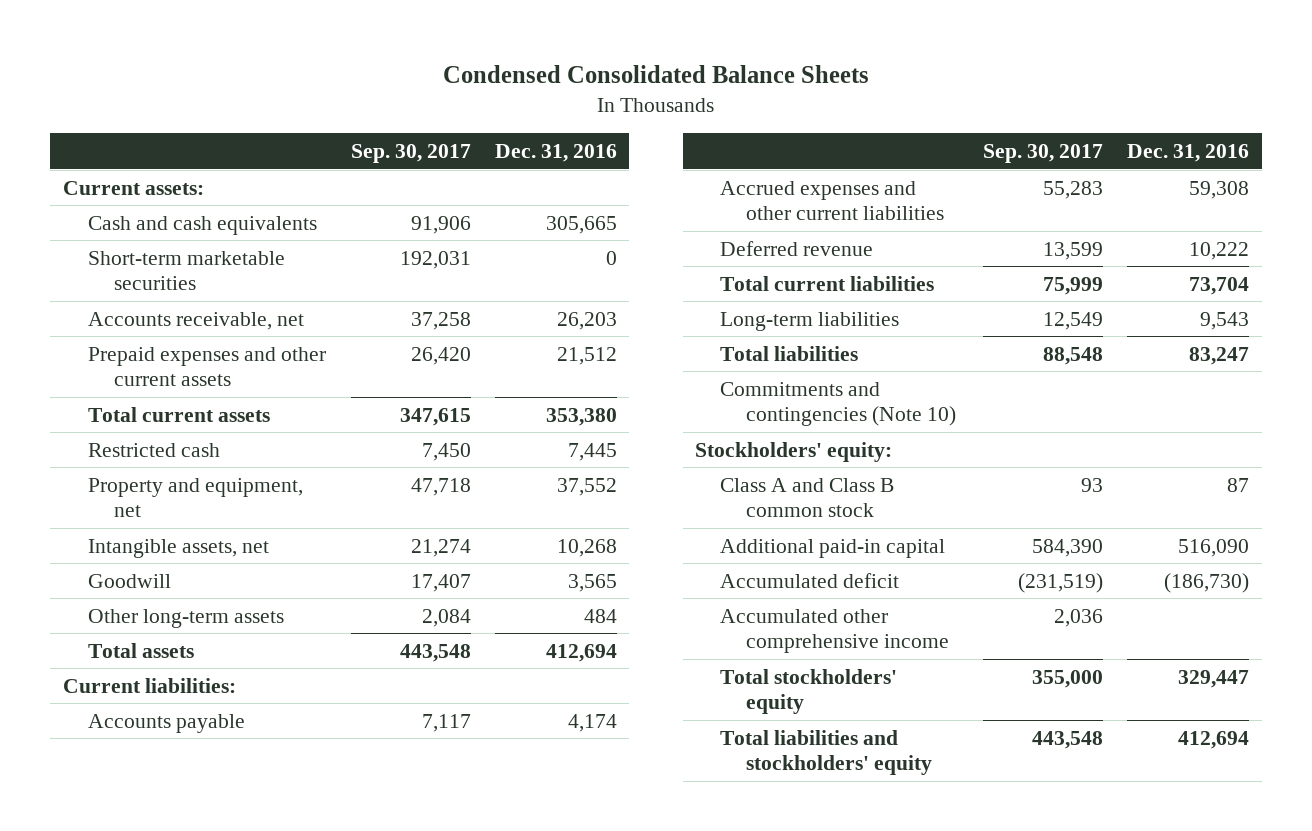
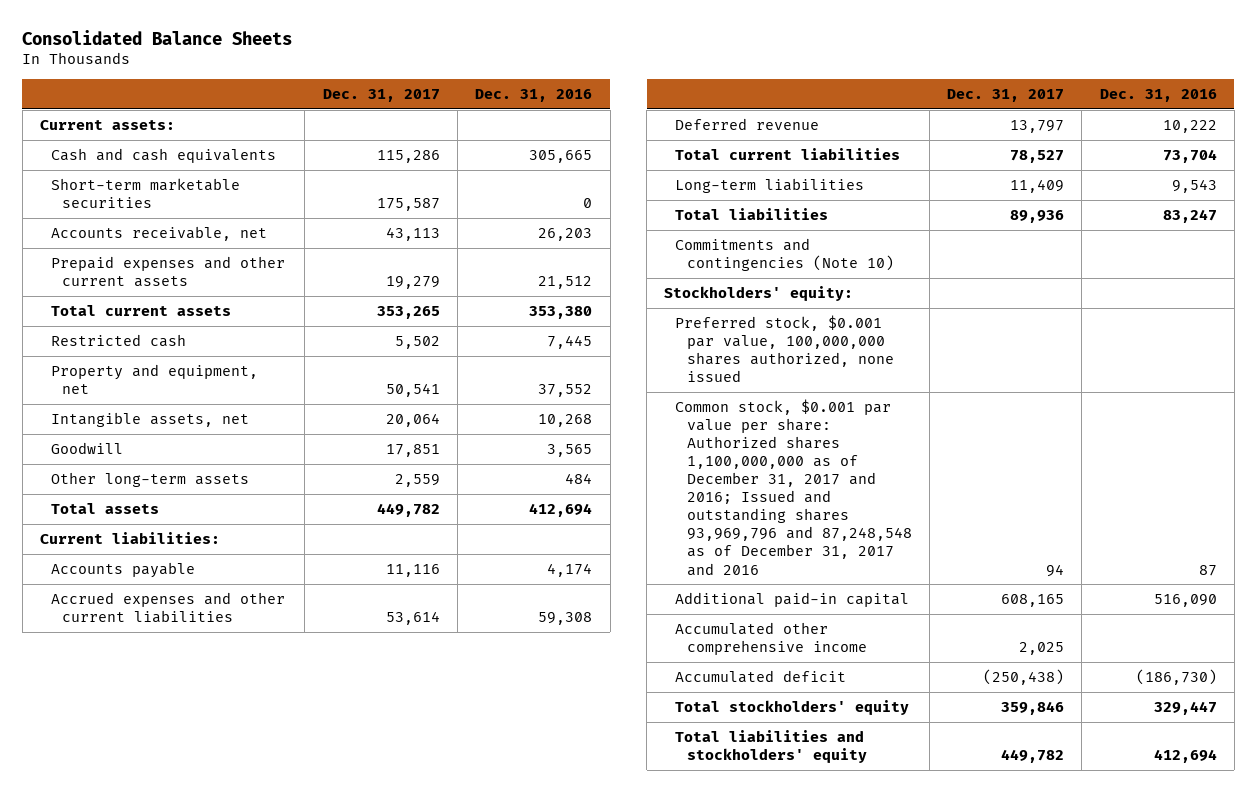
- Condensed Consolidated Balance Sheets
+ Consolidated Balance Sheets
- | Sep. 30, 2017 | Dec. 31, 2016
+ | Dec. 31, 2017 | Dec. 31, 2016
- Class A and Class B common stock | 93 | 87
+ Preferred stock, $0.001 par value, 100,000,000 shares authorized, none issued
+ Common stock, $0.001 par value per share: Authorized shares 1,100,000,000 as of December 31, 2017 and 2016; Issued and outstanding shares 93,969,796 and 87,248,548 as of December 31, 2017 and 2016 | 94 | 87
moved down: Accumulated deficit | (250,438) | (186,730)

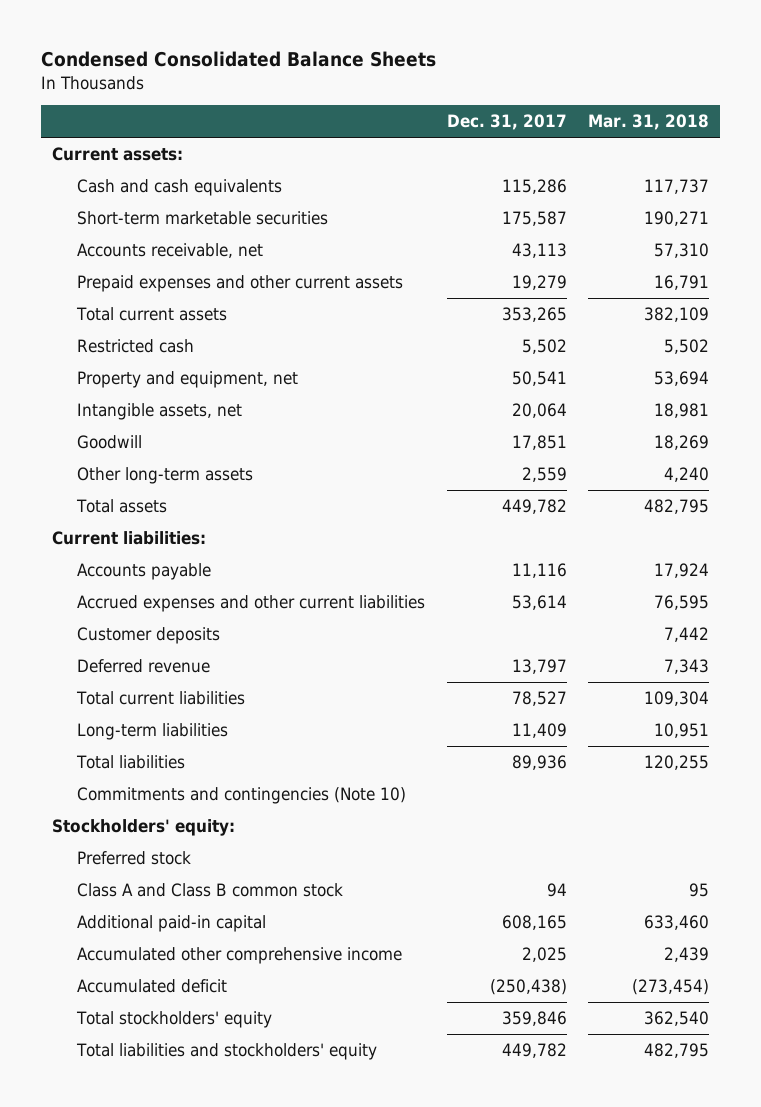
- Consolidated Balance Sheets
+ Condensed Consolidated Balance Sheets
- | Dec. 31, 2017 | Dec. 31, 2016
+ | Dec. 31, 2017 | Mar. 31, 2018
+ Customer deposits | | 7,442
- Preferred stock, $0.001 par value, 100,000,000 shares authorized, none issued
- Common stock, $0.001 par value per share: Authorized shares 1,100,000,000 as of December 31, 2017 and 2016; Issued and outstanding shares 93,969,796 and 87,248,548 as of December 31, 2017 and 2016 | 94 | 87
+ Preferred stock
+ Class A and Class B common stock | 94 | 95

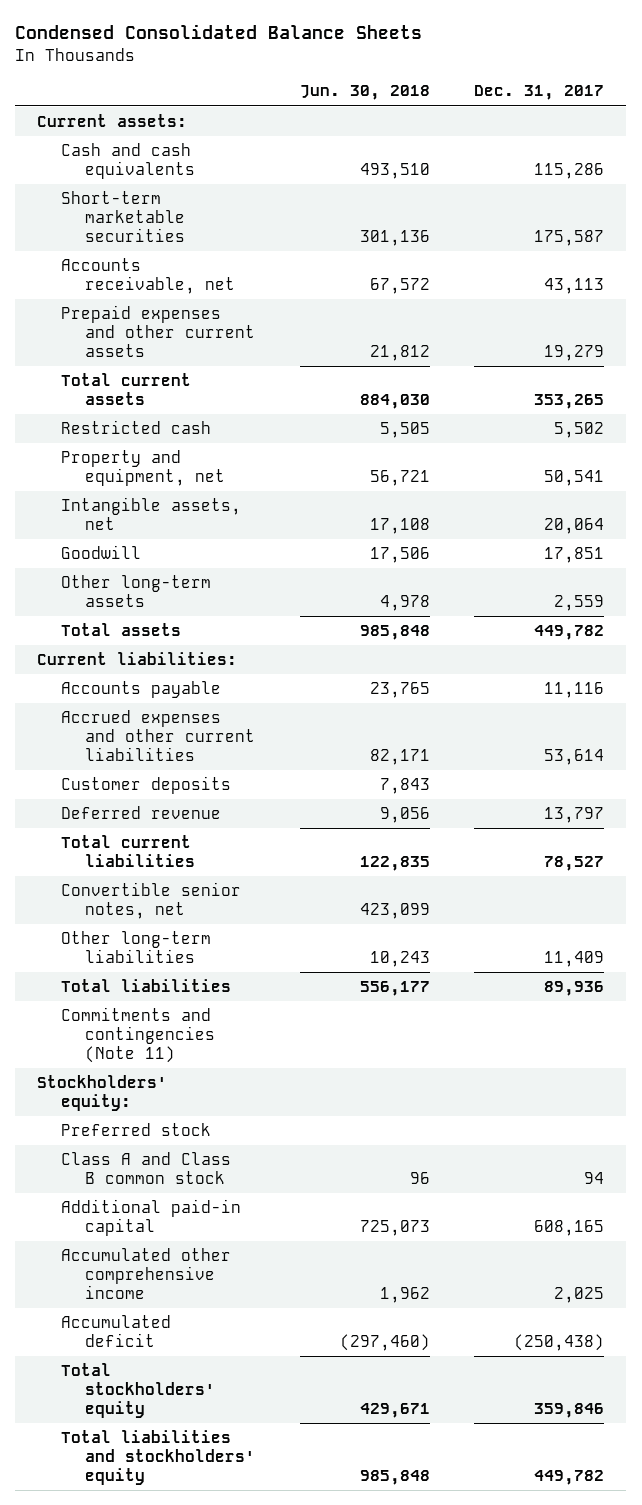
- | Dec. 31, 2017 | Mar. 31, 2018
+ | Jun. 30, 2018 | Dec. 31, 2017
- Long-term liabilities | 11,409 | 10,951
+ Convertible senior notes, net | 423,099 |
+ Other long-term liabilities | 10,243 | 11,409
- Commitments and contingencies (Note 10)
+ Commitments and contingencies (Note 11)

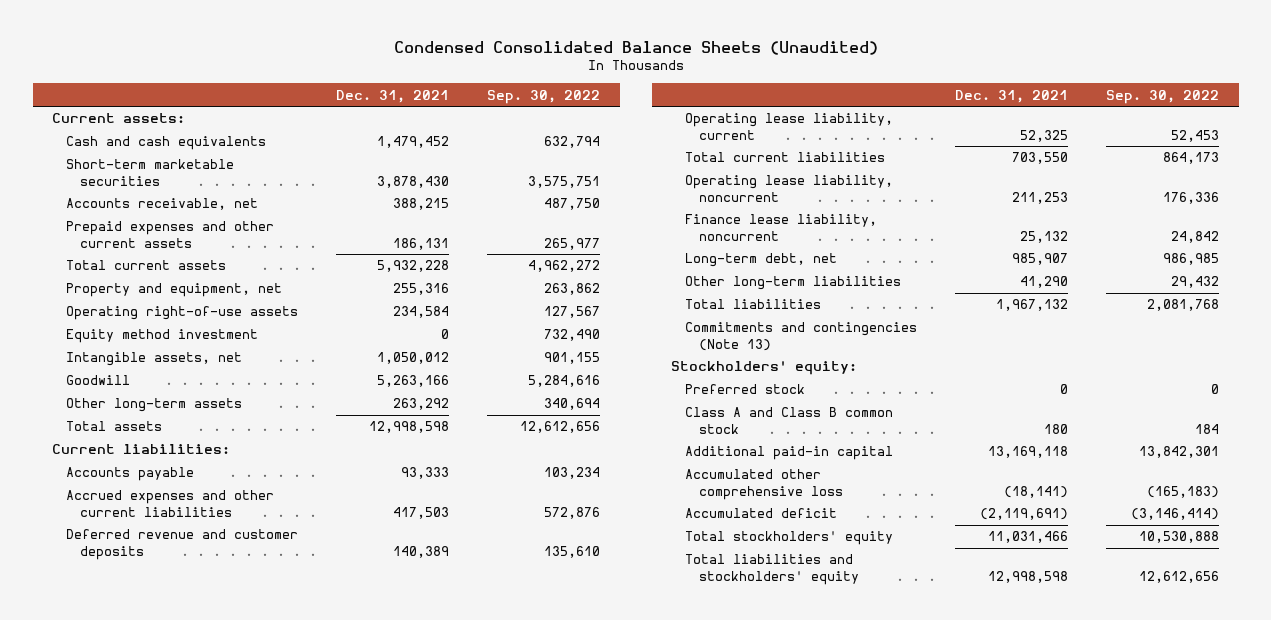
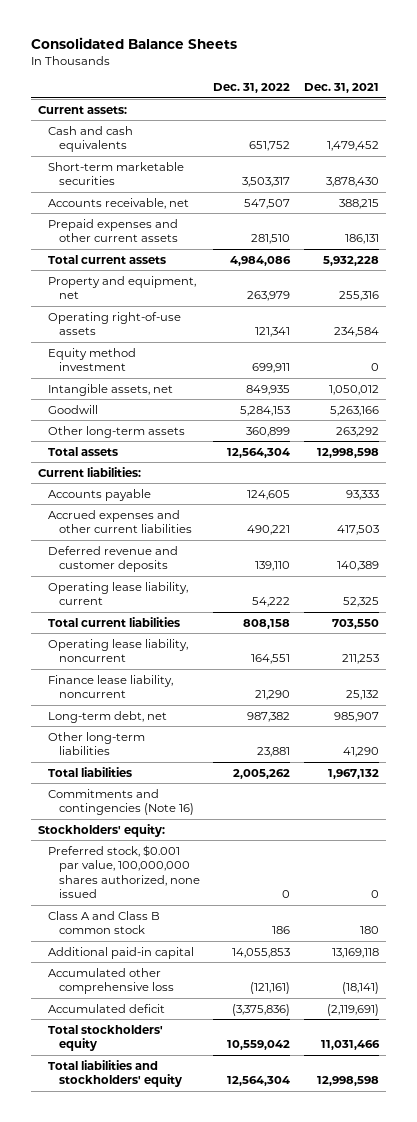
- Condensed Consolidated Balance Sheets (Unaudited)
+ Consolidated Balance Sheets
- | Dec. 31, 2021 | Sep. 30, 2022
+ | Dec. 31, 2022 | Dec. 31, 2021
- Commitments and contingencies (Note 13)
+ Commitments and contingencies (Note 16)
- Preferred stock | 0 | 0
+ Preferred stock, $0.001 par value, 100,000,000 shares authorized, none issued | 0 | 0

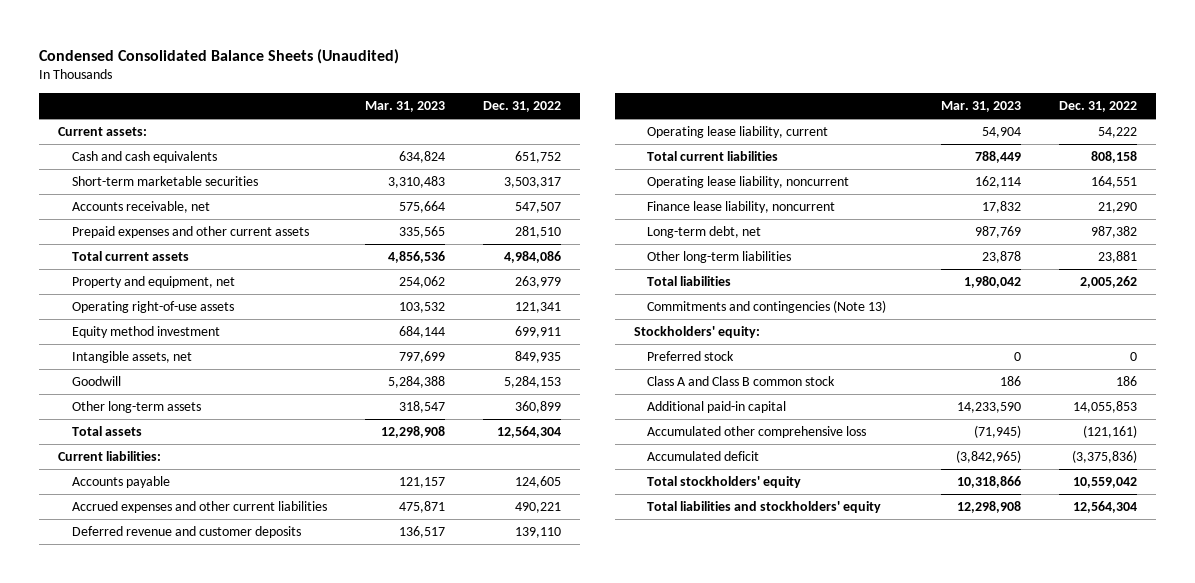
- Consolidated Balance Sheets
+ Condensed Consolidated Balance Sheets (Unaudited)
- | Dec. 31, 2022 | Dec. 31, 2021
+ | Mar. 31, 2023 | Dec. 31, 2022
- Commitments and contingencies (Note 16)
+ Commitments and contingencies (Note 13)
- Preferred stock, $0.001 par value, 100,000,000 shares authorized, none issued | 0 | 0
+ Preferred stock | 0 | 0

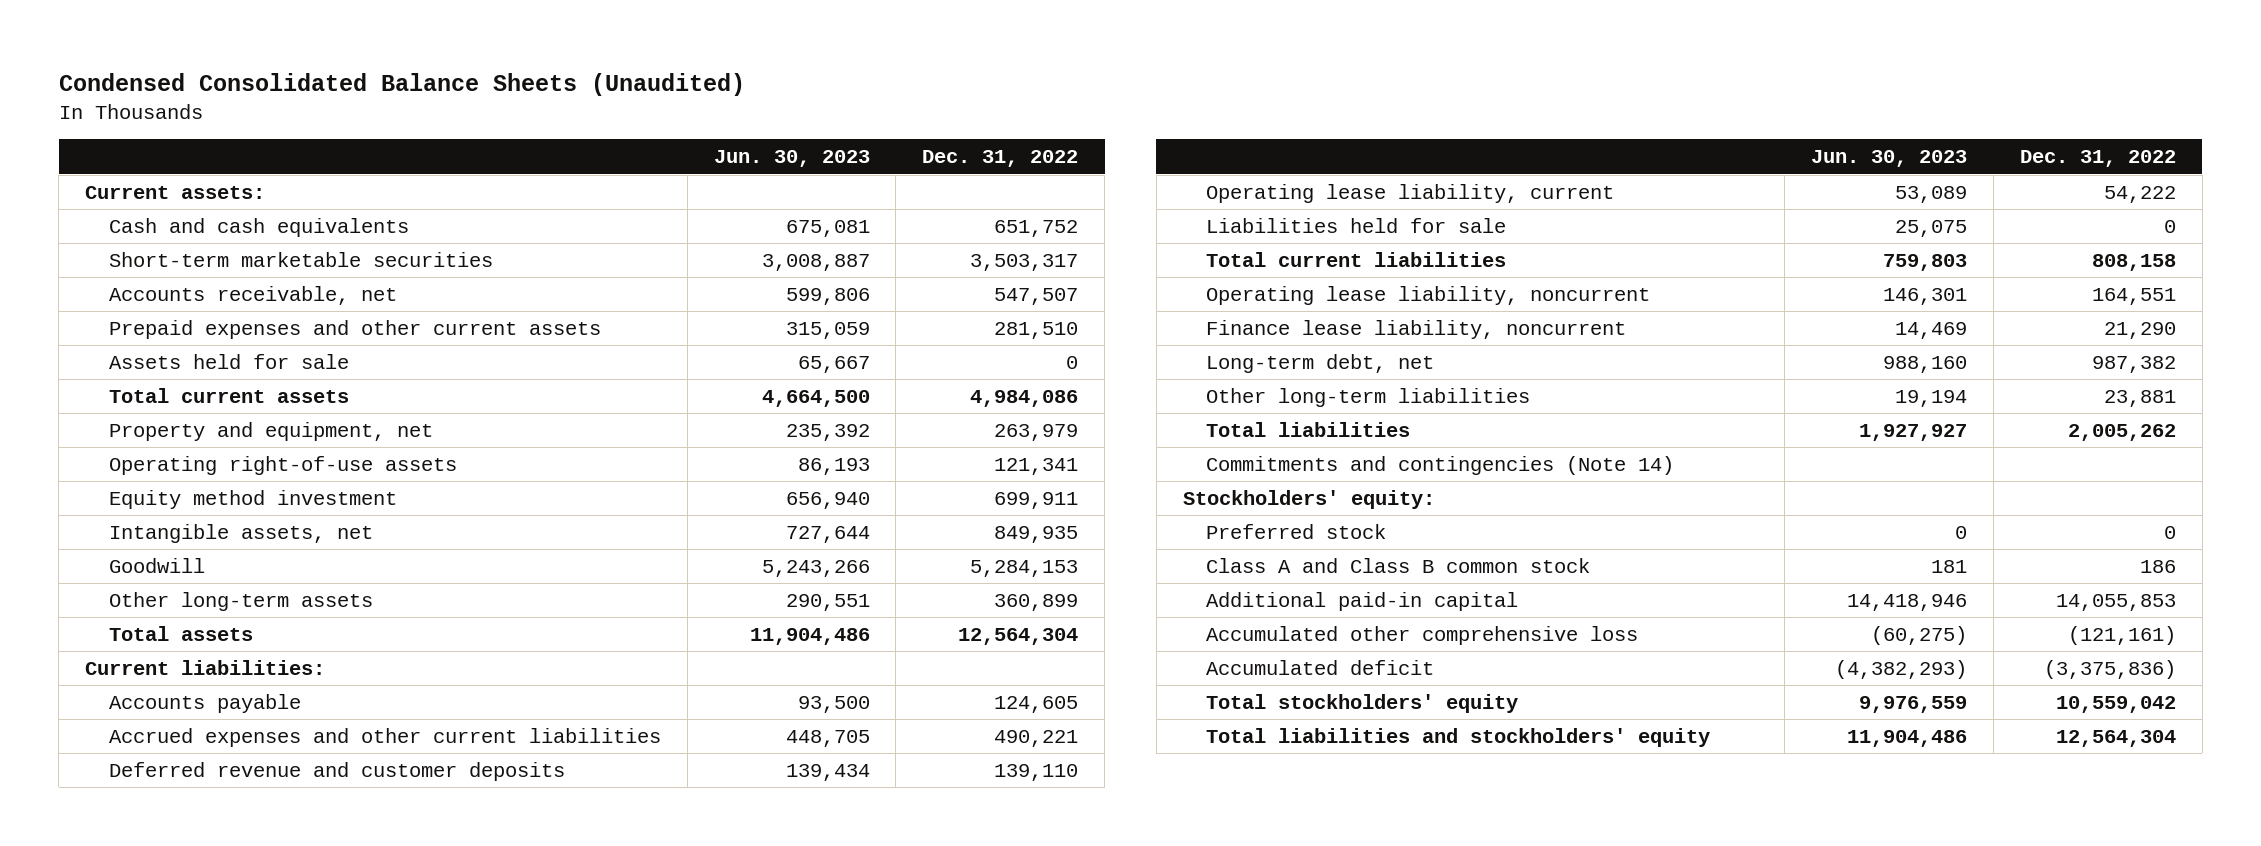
- | Mar. 31, 2023 | Dec. 31, 2022
+ | Jun. 30, 2023 | Dec. 31, 2022
+ Assets held for sale | 65,667 | 0
+ Liabilities held for sale | 25,075 | 0
- Commitments and contingencies (Note 13)
+ Commitments and contingencies (Note 14)

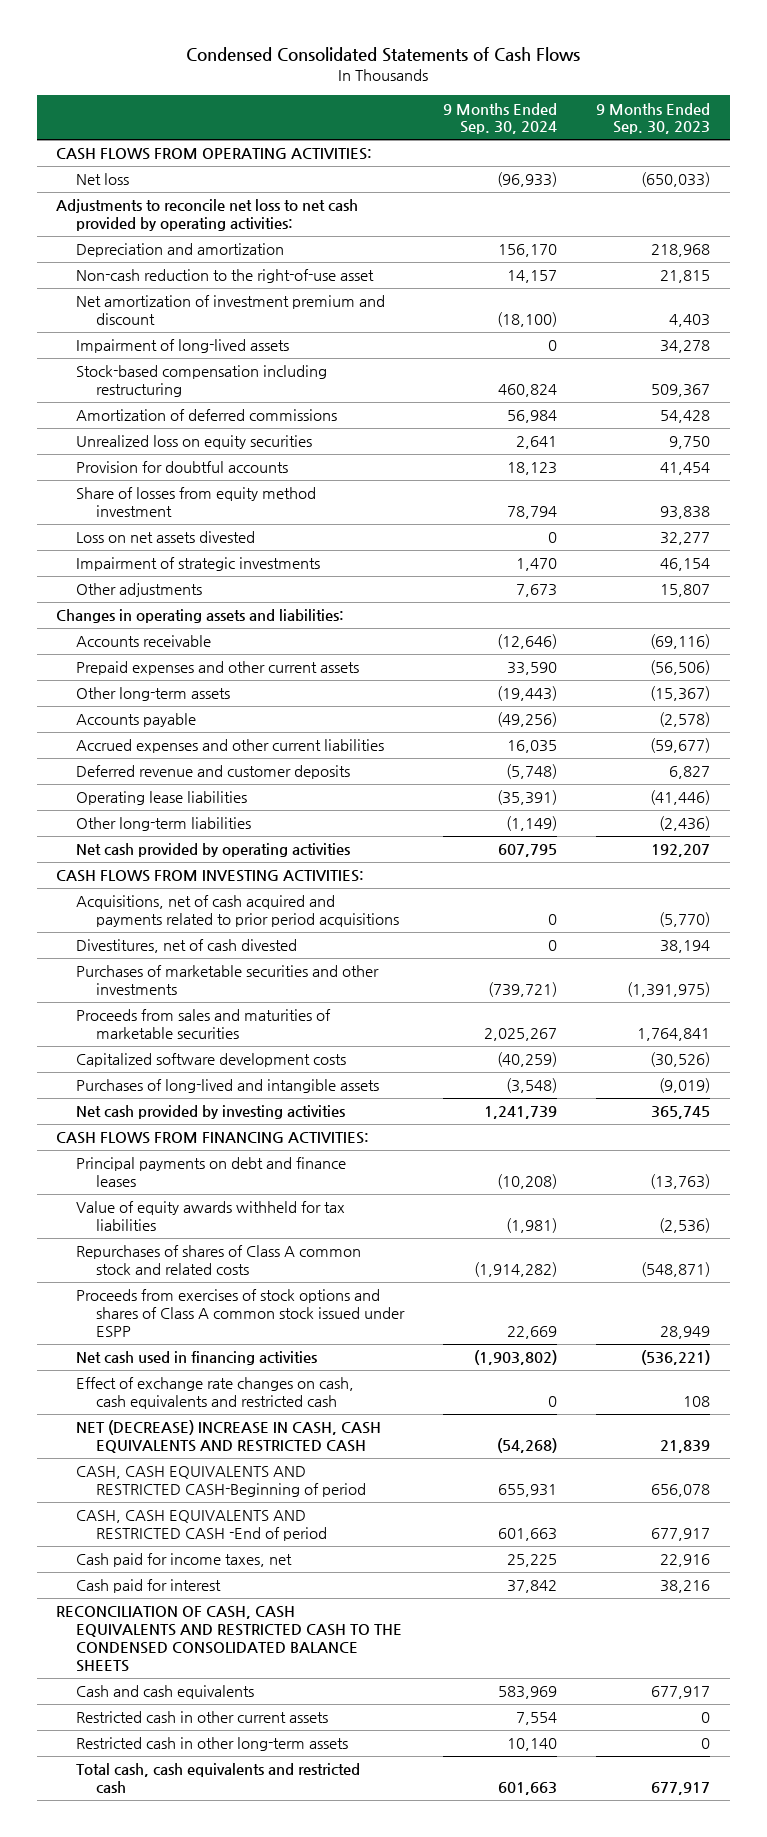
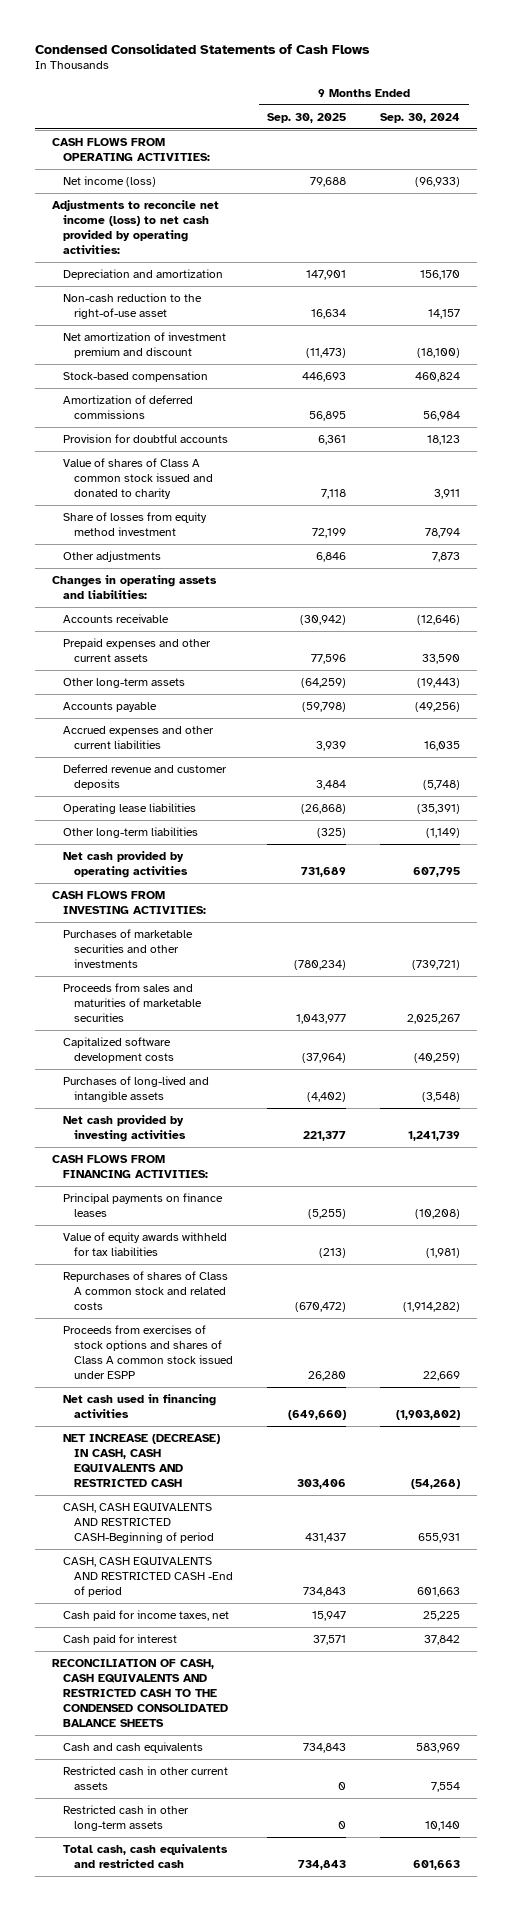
- | 9 Months Ended Sep. 30, 2024 | 9 Months Ended Sep. 30, 2023
+ | 9 Months Ended Sep. 30, 2025 | 9 Months Ended Sep. 30, 2024
- Net loss | (96,933) | (650,033)
- Adjustments to reconcile net loss to net cash provided by operating activities:
+ Net income (loss) | 79,688 | (96,933)
+ Adjustments to reconcile net income (loss) to net cash provided by operating activities:
- Impairment of long-lived assets | 0 | 34,278
- Stock-based compensation including restructuring | 460,824 | 509,367
+ Stock-based compensation | 446,693 | 460,824
- Unrealized loss on equity securities | 2,641 | 9,750
+ Value of shares of Class A common stock issued and donated to charity | 7,118 | 3,911
- Loss on net assets divested | 0 | 32,277
- Impairment of strategic investments | 1,470 | 46,154
- Other adjustments | 7,673 | 15,807
+ Other adjustments | 6,846 | 7,873
- Acquisitions, net of cash acquired and payments related to prior period acquisitions | 0 | (5,770)
- Divestitures, net of cash divested | 0 | 38,194
- Principal payments on debt and finance leases | (10,208) | (13,763)
+ Principal payments on finance leases | (5,255) | (10,208)
- Effect of exchange rate changes on cash, cash equivalents and restricted cash | 0 | 108
- NET (DECREASE) INCREASE IN CASH, CASH EQUIVALENTS AND RESTRICTED CASH | (54,268) | 21,839
+ NET INCREASE (DECREASE) IN CASH, CASH EQUIVALENTS AND RESTRICTED CASH | 303,406 | (54,268)

